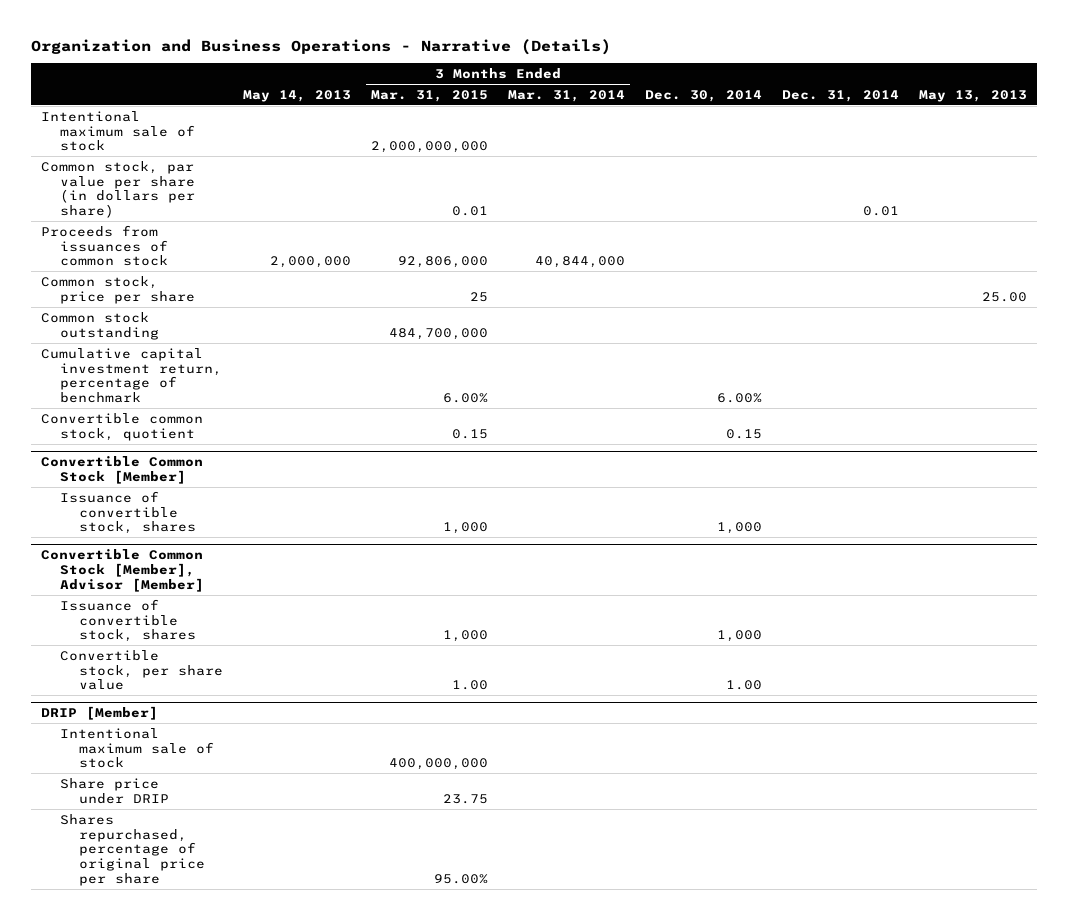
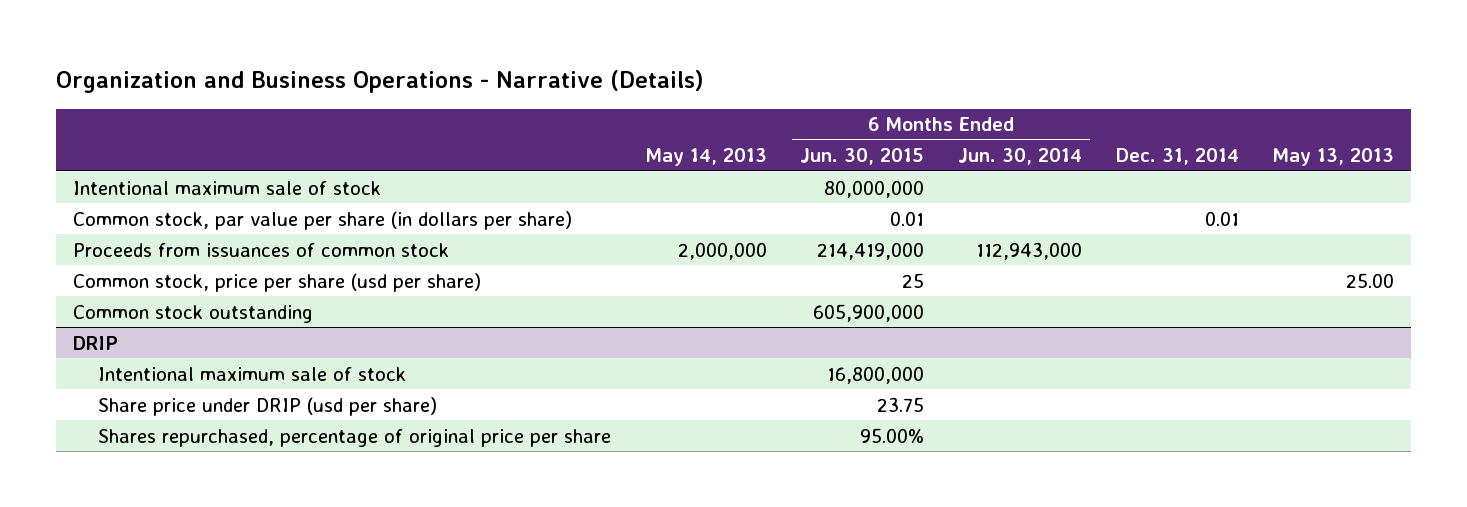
- | May 14, 2013 | 3 Months Ended Mar. 31, 2015 | 3 Months Ended Mar. 31, 2014 | Dec. 30, 2014 | Dec. 31, 2014 | May 13, 2013
+ | May 14, 2013 | 6 Months Ended Jun. 30, 2015 | 6 Months Ended Jun. 30, 2014 | Dec. 31, 2014 | May 13, 2013
- Common stock, price per share | | 25 | | | | 25.00
+ Common stock, price per share (usd per share) | | 25 | | | 25.00
- Cumulative capital investment return, percentage of benchmark | | 6.00% | | 6.00% | |
- Convertible common stock, quotient | | 0.15 | | 0.15 | |
- Convertible Common Stock [Member]
- Issuance of convertible stock, shares | | 1,000 | | 1,000 | |
- Convertible Common Stock [Member], Advisor [Member]
- Issuance of convertible stock, shares | | 1,000 | | 1,000 | |
- Convertible stock, per share value | | 1.00 | | 1.00 | |
- DRIP [Member]
+ DRIP
- Share price under DRIP | | 23.75 | | | |
+ Share price under DRIP (usd per share) | | 23.75 | | |

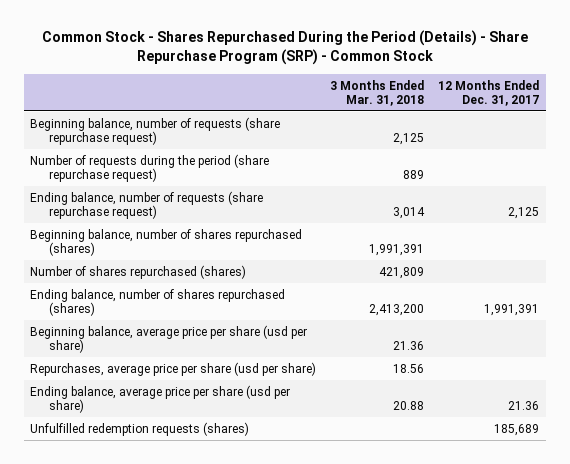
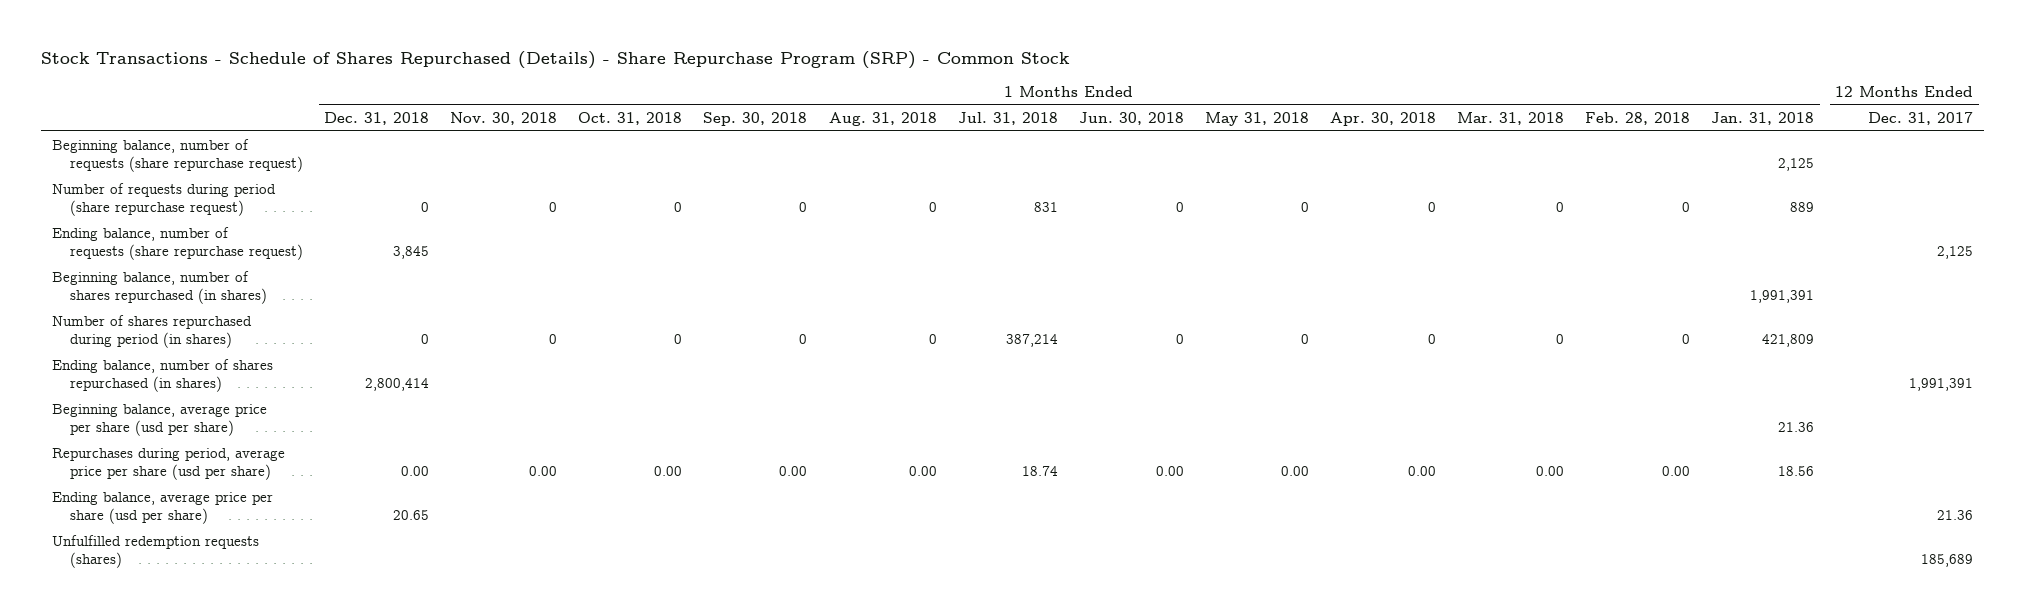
- Common Stock - Shares Repurchased During the Period (Details) - Share Repurchase Program (SRP) - Common Stock
+ Stock Transactions - Schedule of Shares Repurchased (Details) - Share Repurchase Program (SRP) - Common Stock
- | 3 Months Ended Mar. 31, 2018 | 12 Months Ended Dec. 31, 2017
+ | 1 Months Ended Dec. 31, 2018 | 1 Months Ended Nov. 30, 2018 | 1 Months Ended Oct. 31, 2018 | 1 Months Ended Sep. 30, 2018 | 1 Months Ended Aug. 31, 2018 | 1 Months Ended Jul. 31, 2018 | 1 Months Ended Jun. 30, 2018 | 1 Months Ended May 31, 2018 | 1 Months Ended Apr. 30, 2018 | 1 Months Ended Mar. 31, 2018 | 1 Months Ended Feb. 28, 2018 | 1 Months Ended Jan. 31, 2018 | 12 Months Ended Dec. 31, 2017
- Number of requests during the period (share repurchase request) | 889 |
+ Number of requests during period (share repurchase request) | 0 | 0 | 0 | 0 | 0 | 831 | 0 | 0 | 0 | 0 | 0 | 889 |
- Beginning balance, number of shares repurchased (shares) | 1,991,391 |
- Number of shares repurchased (shares) | 421,809 |
- Ending balance, number of shares repurchased (shares) | 2,413,200 | 1,991,391
+ Beginning balance, number of shares repurchased (in shares) | | | | | | | | | | | | 1,991,391 |
+ Number of shares repurchased during period (in shares) | 0 | 0 | 0 | 0 | 0 | 387,214 | 0 | 0 | 0 | 0 | 0 | 421,809 |
+ Ending balance, number of shares repurchased (in shares) | 2,800,414 | | | | | | | | | | | | 1,991,391
- Repurchases, average price per share (usd per share) | 18.56 |
+ Repurchases during period, average price per share (usd per share) | 0.00 | 0.00 | 0.00 | 0.00 | 0.00 | 18.74 | 0.00 | 0.00 | 0.00 | 0.00 | 0.00 | 18.56 |

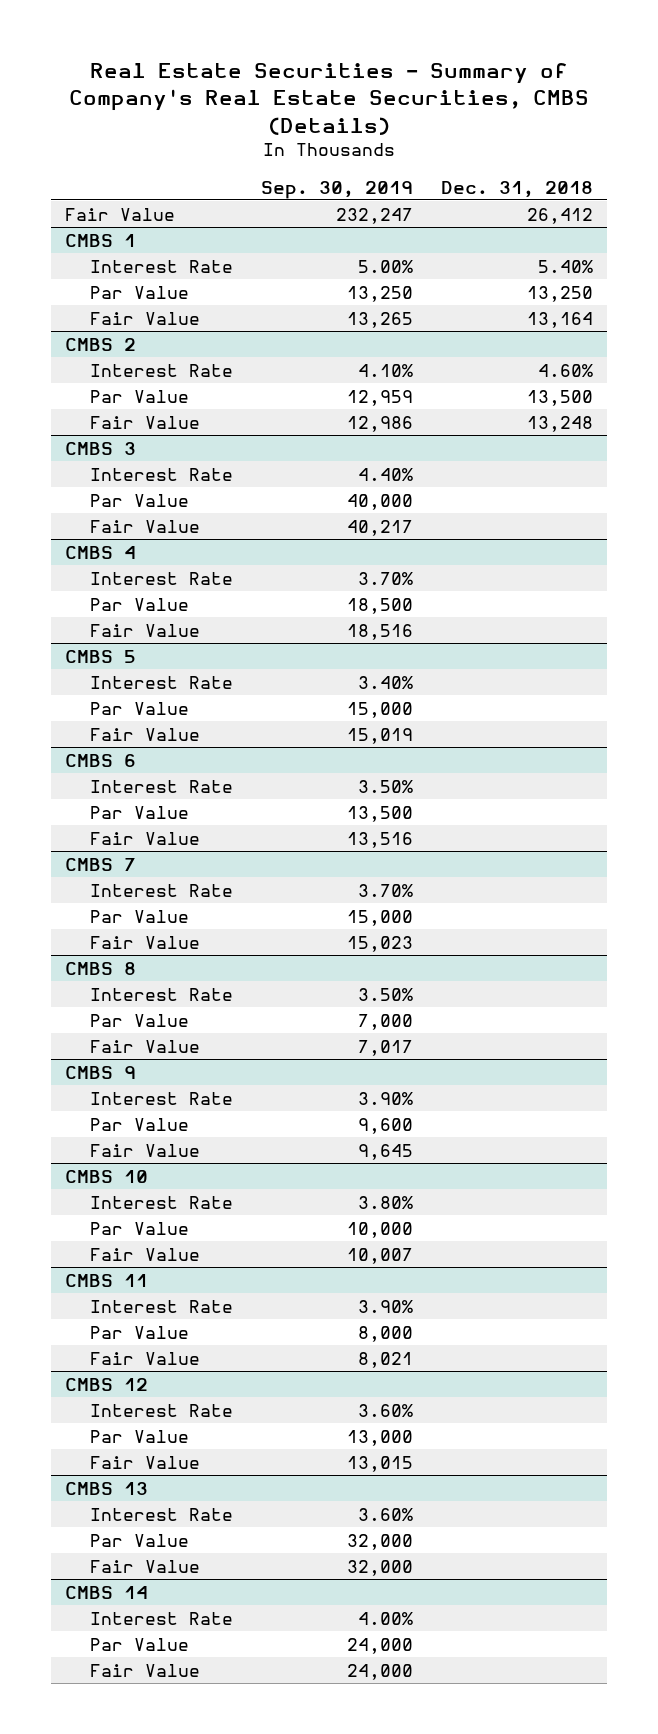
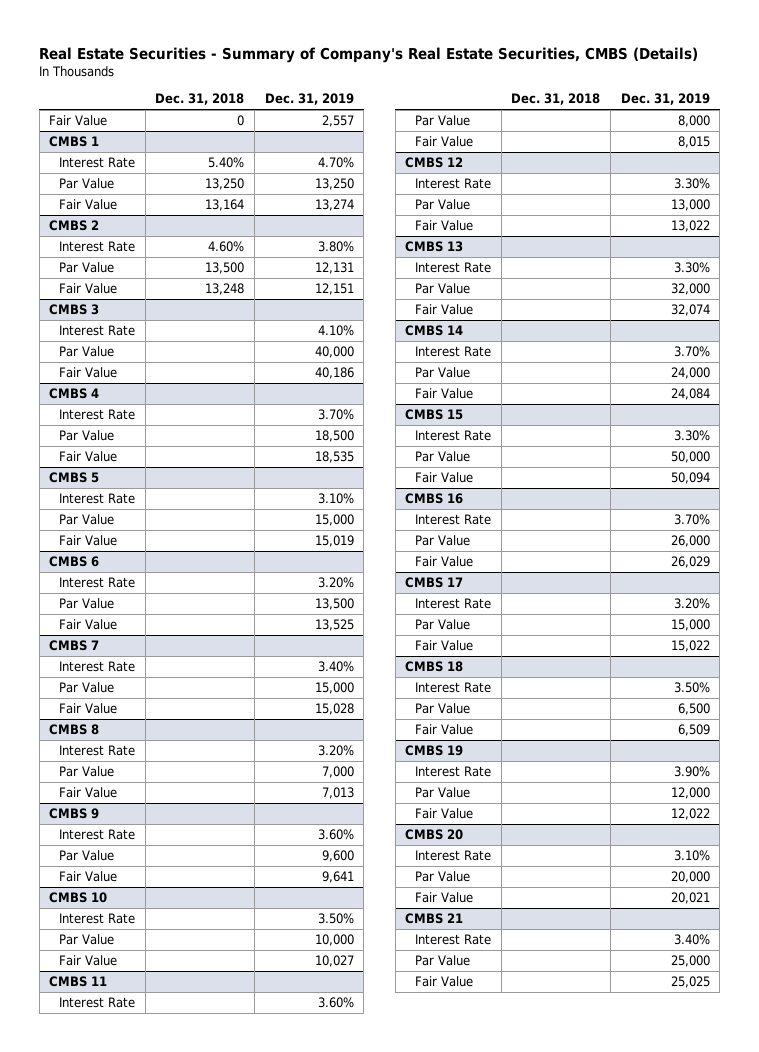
- | Sep. 30, 2019 | Dec. 31, 2018
+ | Dec. 31, 2018 | Dec. 31, 2019
- Fair Value | 232,247 | 26,412
+ Fair Value | 0 | 2,557
+ CMBS 15
+ Interest Rate | | 3.30%
+ Par Value | | 50,000
+ Fair Value | | 50,094
+ CMBS 16
+ Interest Rate | | 3.70%
+ Par Value | | 26,000
+ Fair Value | | 26,029
+ CMBS 17
+ Interest Rate | | 3.20%
+ Par Value | | 15,000
+ Fair Value | | 15,022
+ CMBS 18
+ Interest Rate | | 3.50%
+ Par Value | | 6,500
+ Fair Value | | 6,509
+ CMBS 19
+ Interest Rate | | 3.90%
+ Par Value | | 12,000
+ Fair Value | | 12,022
+ CMBS 20
+ Interest Rate | | 3.10%
+ Par Value | | 20,000
+ Fair Value | | 20,021
+ CMBS 21
+ Interest Rate | | 3.40%
+ Par Value | | 25,000
+ Fair Value | | 25,025

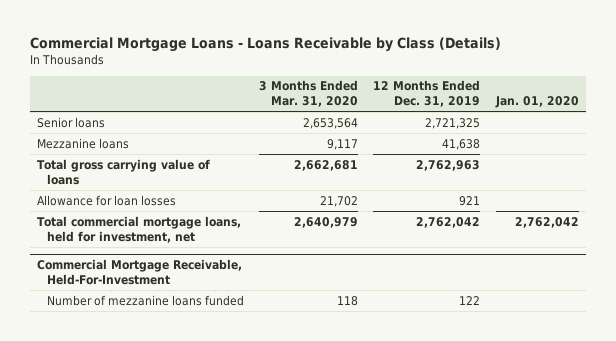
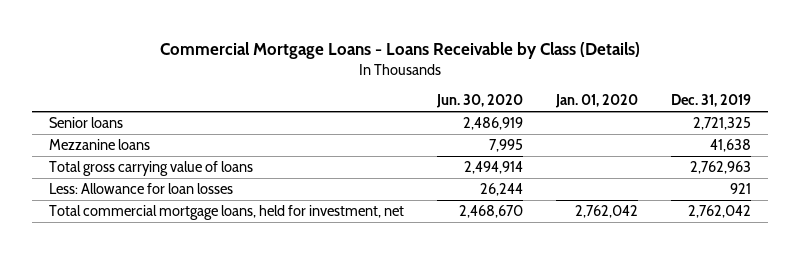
- | 3 Months Ended Mar. 31, 2020 | 12 Months Ended Dec. 31, 2019 | Jan. 01, 2020
+ | Jun. 30, 2020 | Jan. 01, 2020 | Dec. 31, 2019
- Allowance for loan losses | 21,702 | 921 |
+ Less: Allowance for loan losses | 26,244 | | 921
- Commercial Mortgage Receivable, Held-For-Investment
- Number of mezzanine loans funded | 118 | 122 |

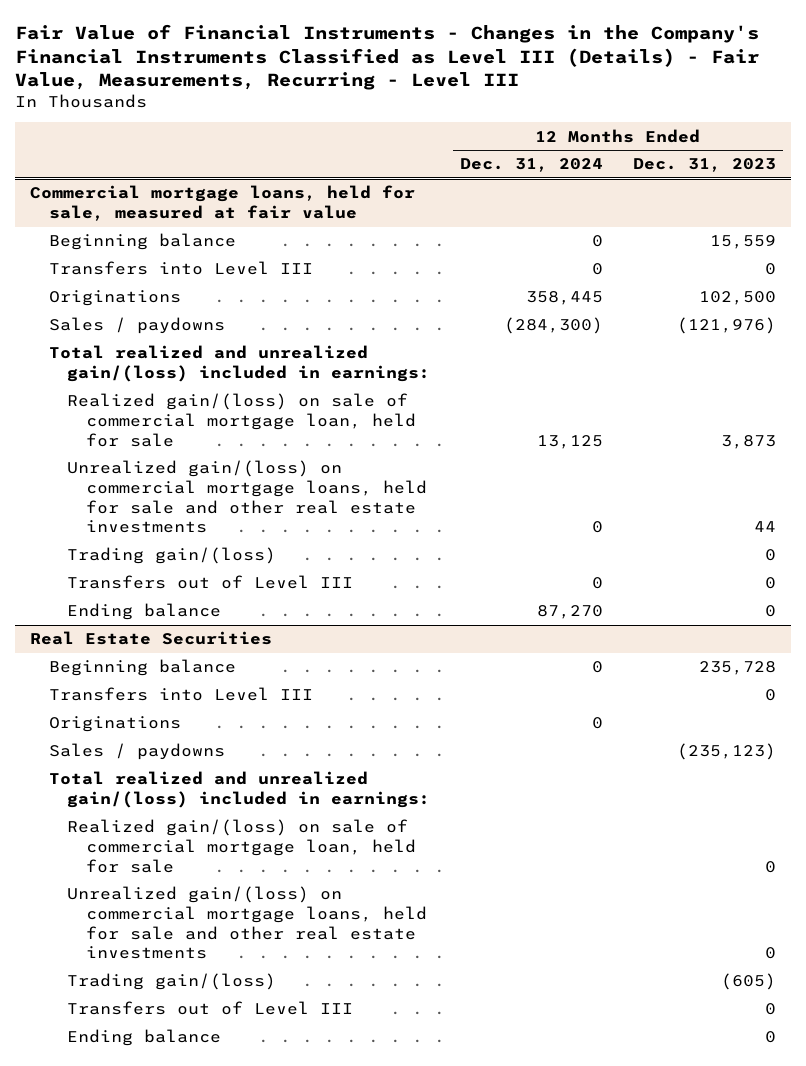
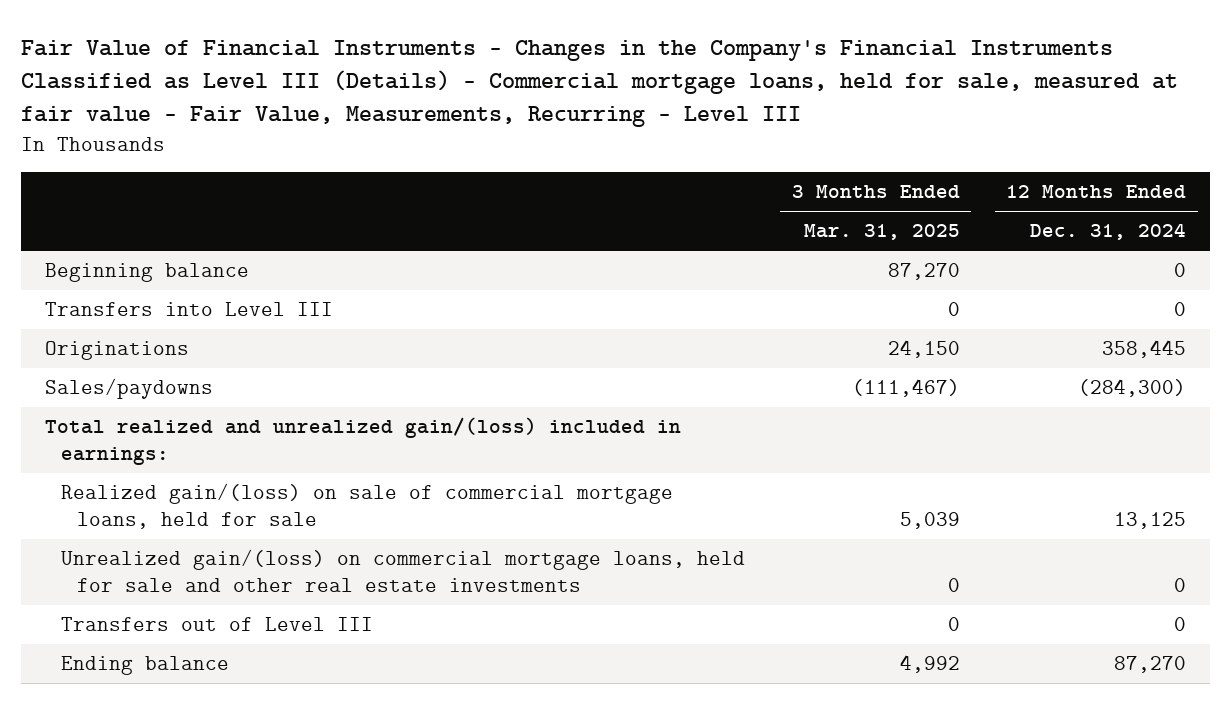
- Fair Value of Financial Instruments - Changes in the Company's Financial Instruments Classified as Level III (Details) - Fair Value, Measurements, Recurring - Level III
+ Fair Value of Financial Instruments - Changes in the Company's Financial Instruments Classified as Level III (Details) - Commercial mortgage loans, held for sale, measured at fair value - Fair Value, Measurements, Recurring - Level III
- | 12 Months Ended Dec. 31, 2024 | 12 Months Ended Dec. 31, 2023
+ | 3 Months Ended Mar. 31, 2025 | 12 Months Ended Dec. 31, 2024
- Commercial mortgage loans, held for sale, measured at fair value
- Sales / paydowns | (284,300) | (121,976)
+ Sales/paydowns | (111,467) | (284,300)
- Realized gain/(loss) on sale of commercial mortgage loan, held for sale | 13,125 | 3,873
+ Realized gain/(loss) on sale of commercial mortgage loans, held for sale | 5,039 | 13,125
- Trading gain/(loss) | | 0
- Real Estate Securities
- Beginning balance | 0 | 235,728
- Transfers into Level III | | 0
- Originations | 0 |
- Sales / paydowns | | (235,123)
- Total realized and unrealized gain/(loss) included in earnings:
- Realized gain/(loss) on sale of commercial mortgage loan, held for sale | | 0
- Unrealized gain/(loss) on commercial mortgage loans, held for sale and other real estate investments | | 0
- Trading gain/(loss) | | (605)
- Transfers out of Level III | | 0
- Ending balance | | 0

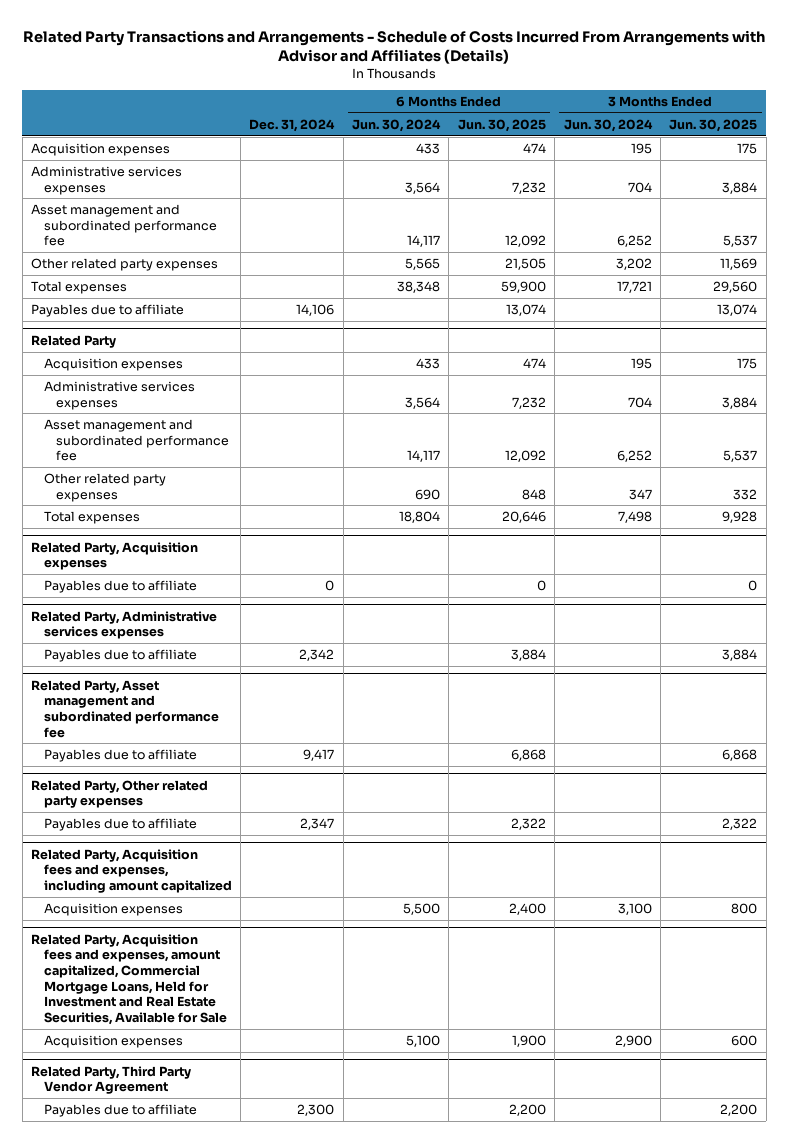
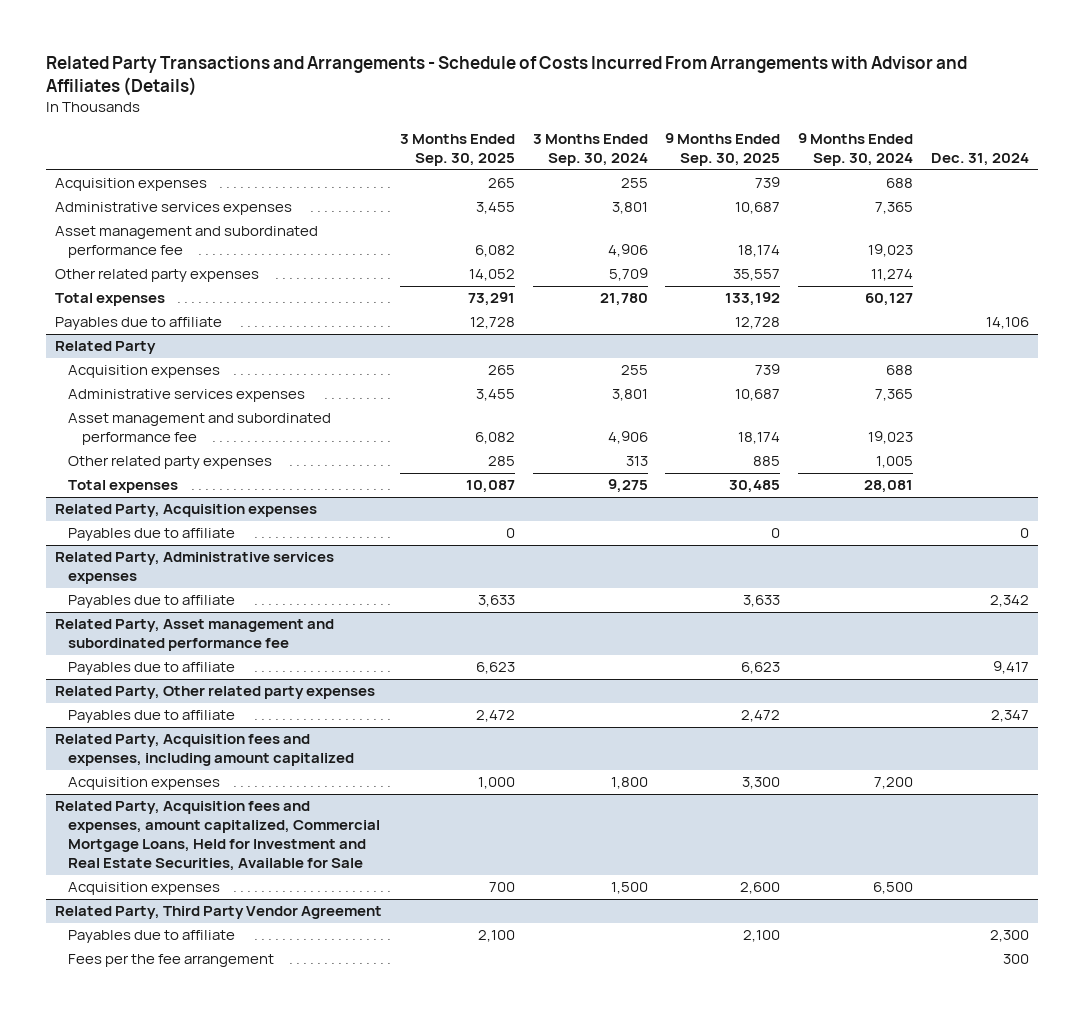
- | Dec. 31, 2024 | 6 Months Ended Jun. 30, 2024 | 6 Months Ended Jun. 30, 2025 | 3 Months Ended Jun. 30, 2024 | 3 Months Ended Jun. 30, 2025
+ | 3 Months Ended Sep. 30, 2025 | 3 Months Ended Sep. 30, 2024 | 9 Months Ended Sep. 30, 2025 | 9 Months Ended Sep. 30, 2024 | Dec. 31, 2024
@ Related Party, Third Party Vendor Agreement
+ Fees per the fee arrangement | | | | | 300

